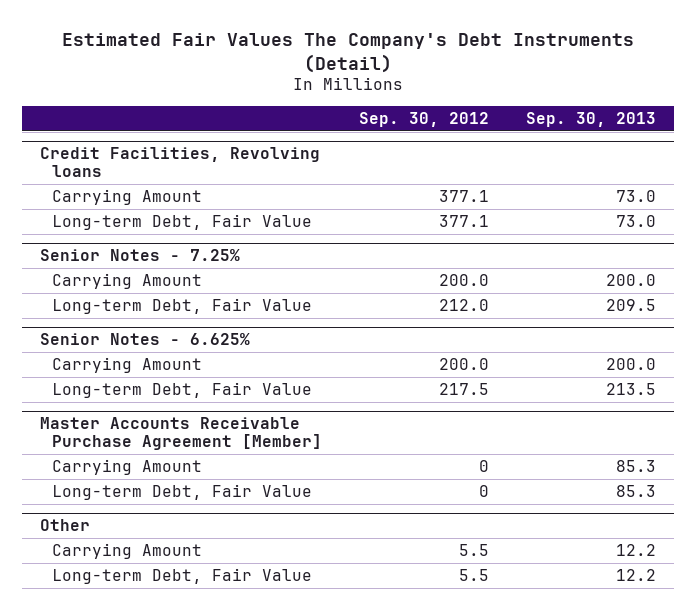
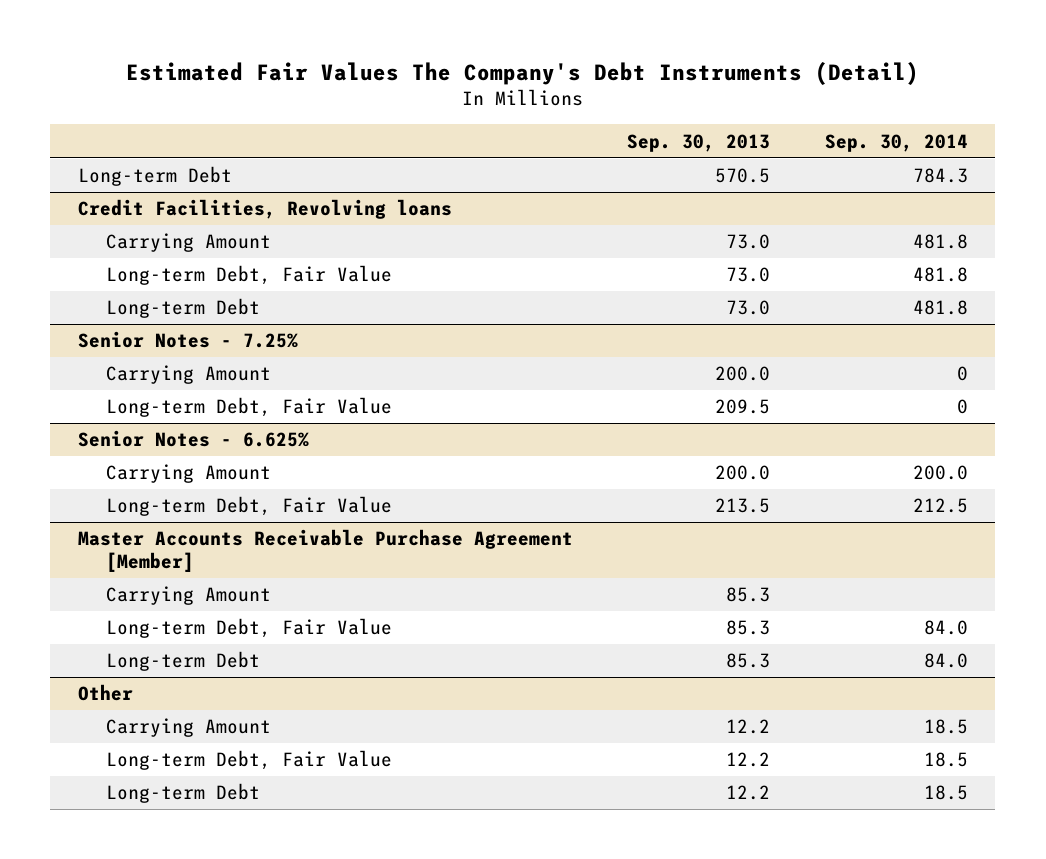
- | Sep. 30, 2012 | Sep. 30, 2013
+ | Sep. 30, 2013 | Sep. 30, 2014
+ Long-term Debt | 570.5 | 784.3
@ Credit Facilities, Revolving loans
+ Long-term Debt | 73.0 | 481.8
@ Master Accounts Receivable Purchase Agreement [Member]
+ Long-term Debt | 85.3 | 84.0
@ Other
+ Long-term Debt | 12.2 | 18.5

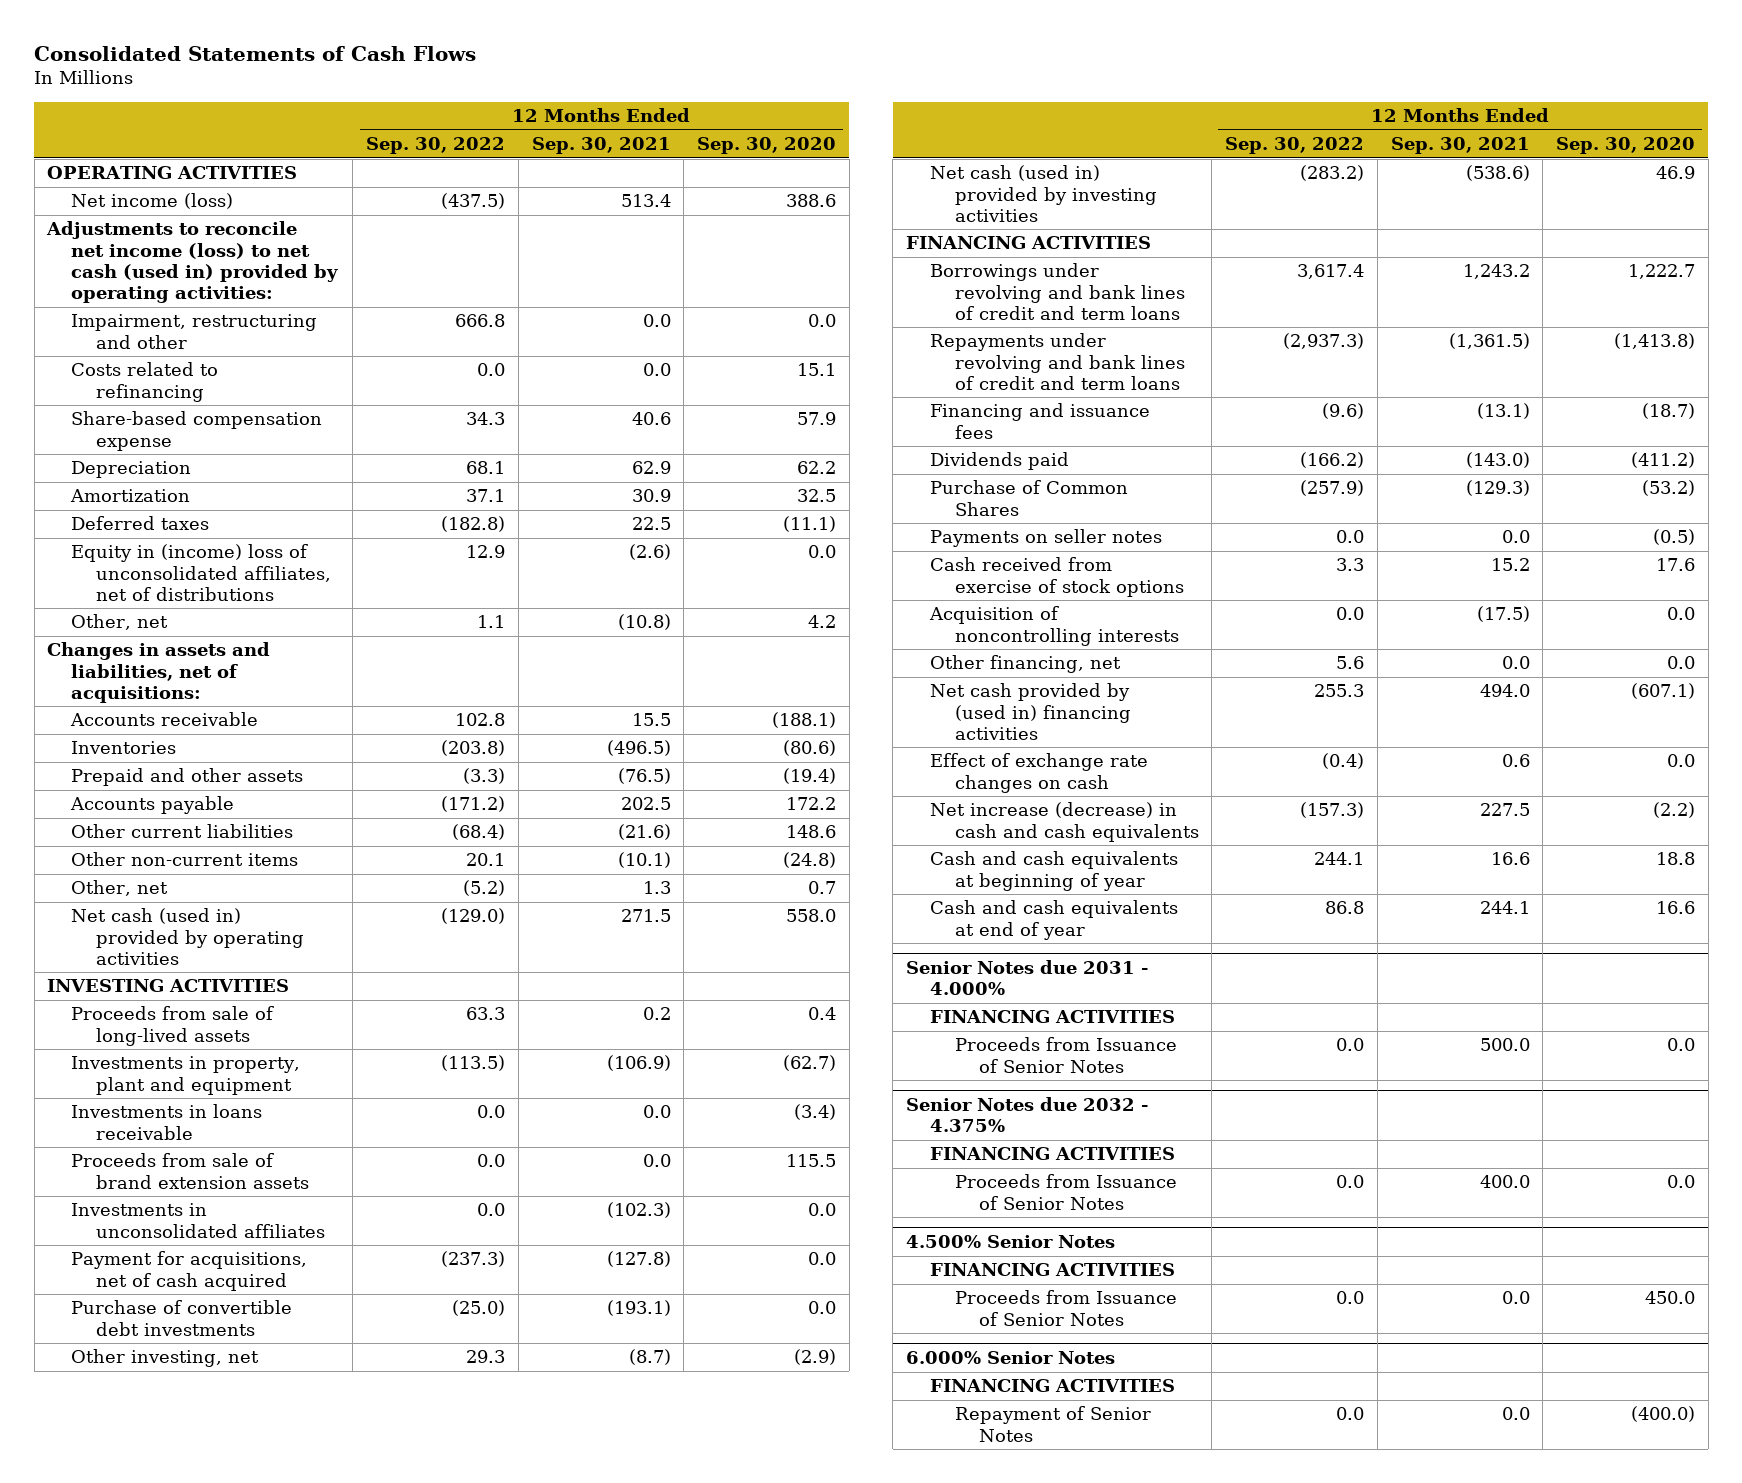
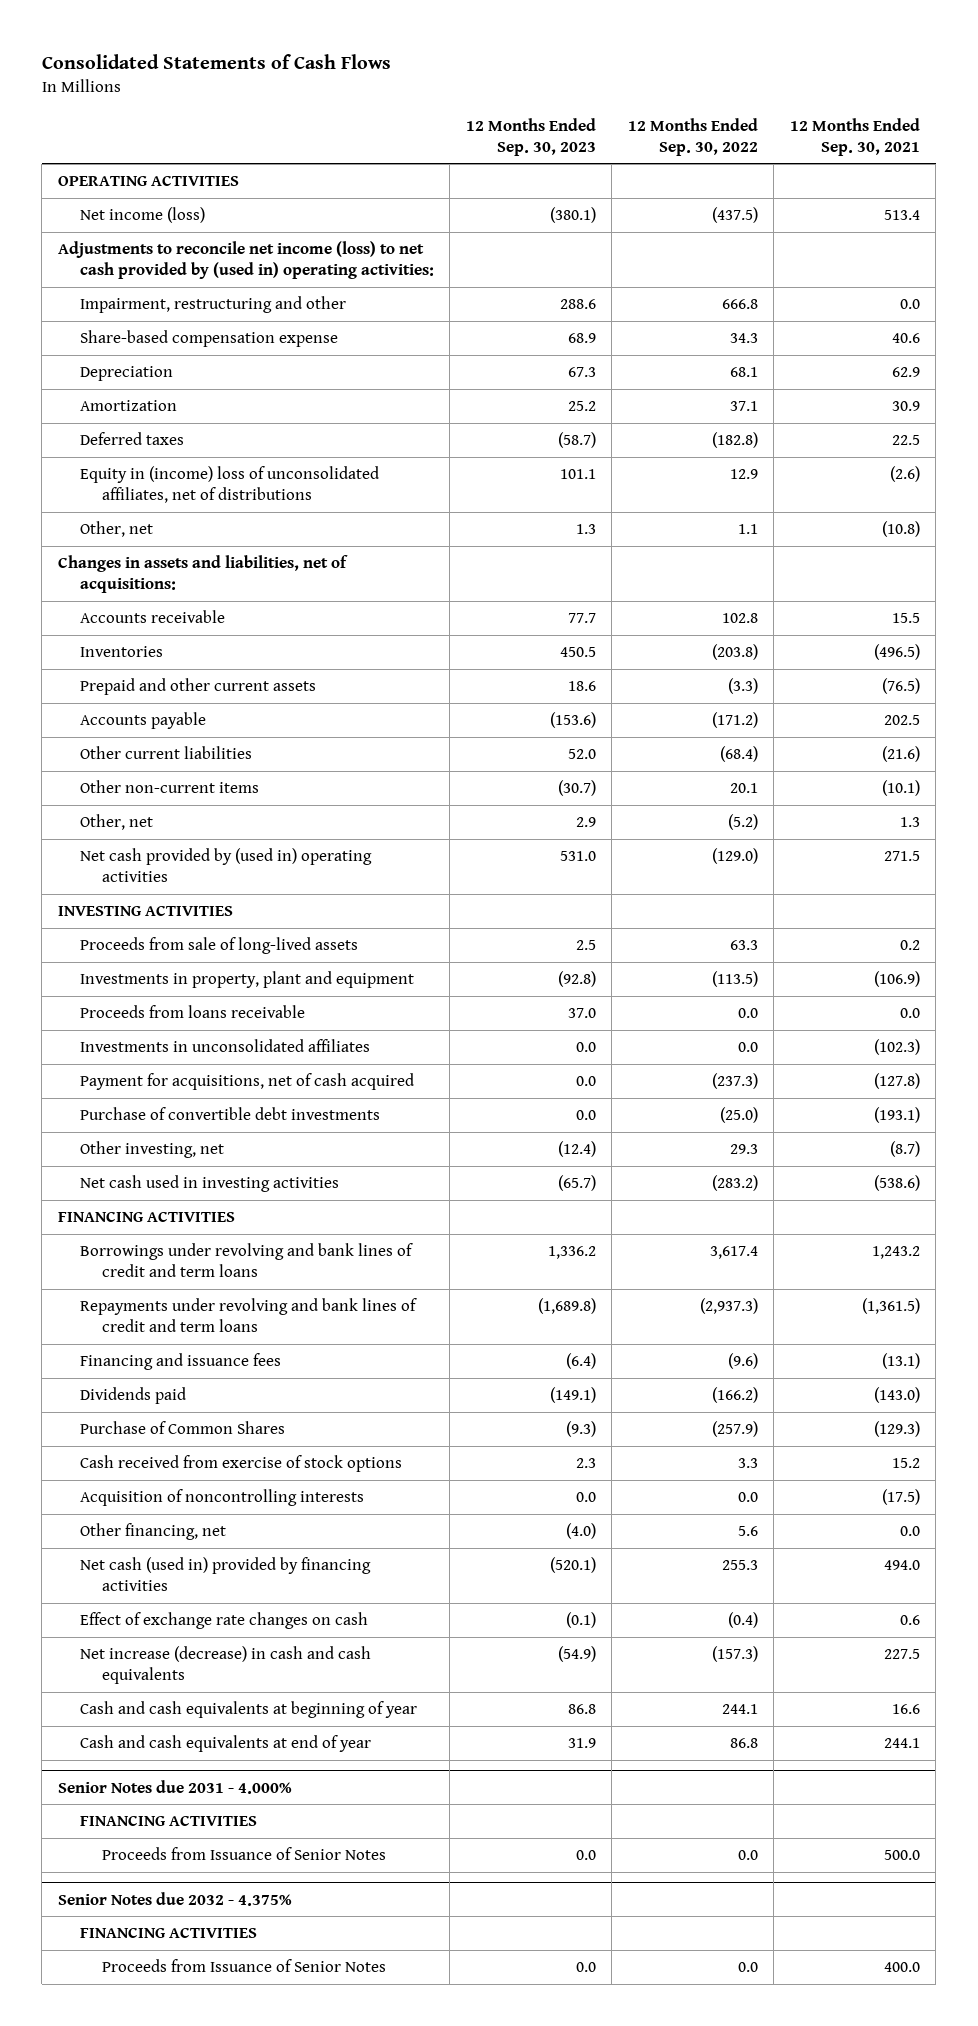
- | 12 Months Ended Sep. 30, 2022 | 12 Months Ended Sep. 30, 2021 | 12 Months Ended Sep. 30, 2020
+ | 12 Months Ended Sep. 30, 2023 | 12 Months Ended Sep. 30, 2022 | 12 Months Ended Sep. 30, 2021
- Adjustments to reconcile net income (loss) to net cash (used in) provided by operating activities:
+ Adjustments to reconcile net income (loss) to net cash provided by (used in) operating activities:
- Costs related to refinancing | 0.0 | 0.0 | 15.1
- Prepaid and other assets | (3.3) | (76.5) | (19.4)
+ Prepaid and other current assets | 18.6 | (3.3) | (76.5)
- Net cash (used in) provided by operating activities | (129.0) | 271.5 | 558.0
+ Net cash provided by (used in) operating activities | 531.0 | (129.0) | 271.5
- Investments in loans receivable | 0.0 | 0.0 | (3.4)
- Proceeds from sale of brand extension assets | 0.0 | 0.0 | 115.5
+ Proceeds from loans receivable | 37.0 | 0.0 | 0.0
- Net cash (used in) provided by investing activities | (283.2) | (538.6) | 46.9
+ Net cash used in investing activities | (65.7) | (283.2) | (538.6)
- Payments on seller notes | 0.0 | 0.0 | (0.5)
- Net cash provided by (used in) financing activities | 255.3 | 494.0 | (607.1)
+ Net cash (used in) provided by financing activities | (520.1) | 255.3 | 494.0
- 4.500% Senior Notes
- FINANCING ACTIVITIES
- Proceeds from Issuance of Senior Notes | 0.0 | 0.0 | 450.0
- 6.000% Senior Notes
- FINANCING ACTIVITIES
- Repayment of Senior Notes | 0.0 | 0.0 | (400.0)

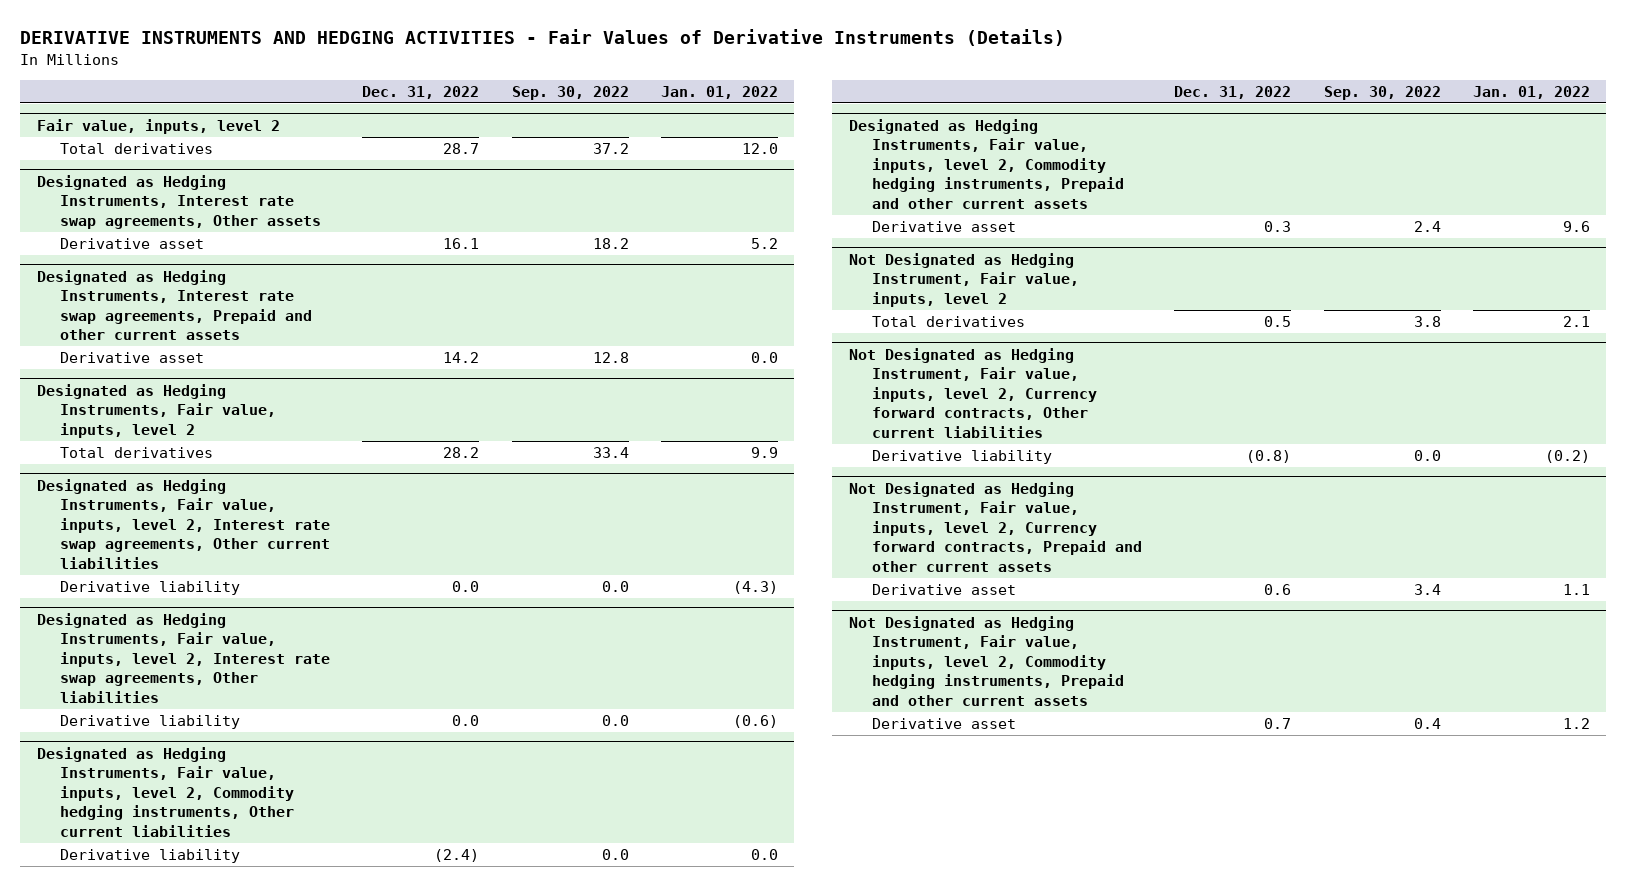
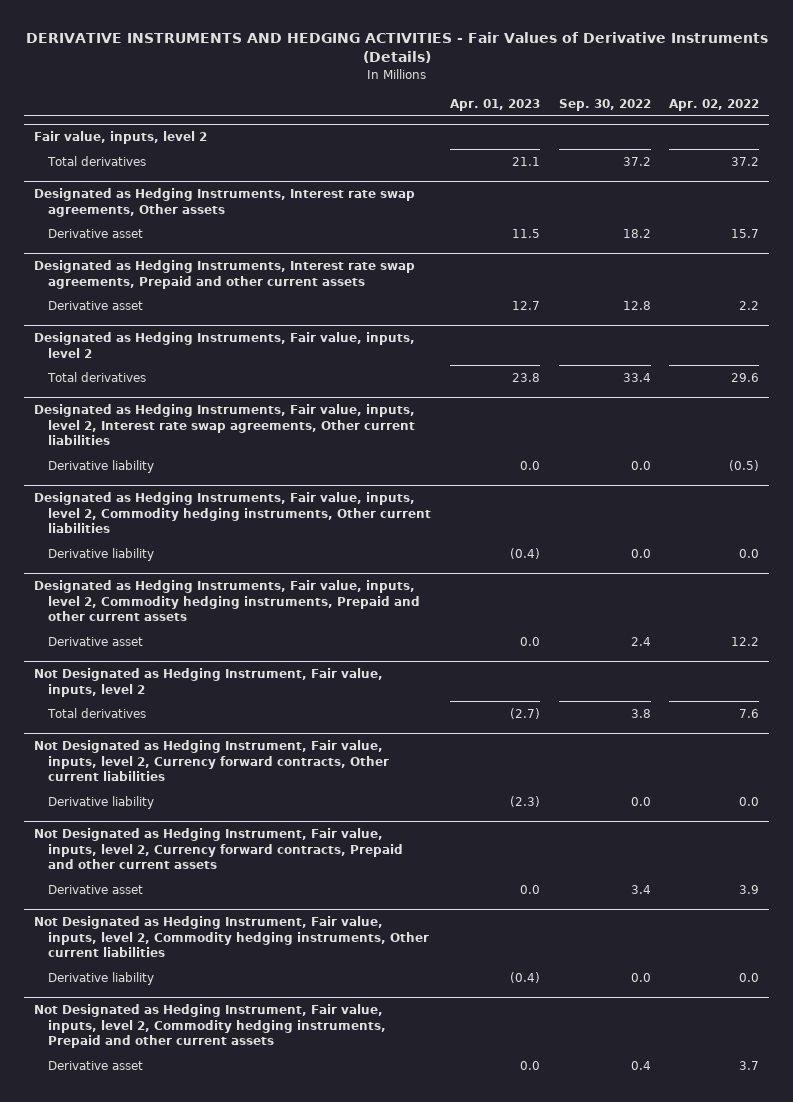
- | Dec. 31, 2022 | Sep. 30, 2022 | Jan. 01, 2022
+ | Apr. 01, 2023 | Sep. 30, 2022 | Apr. 02, 2022
- Designated as Hedging Instruments, Fair value, inputs, level 2, Interest rate swap agreements, Other liabilities
- Derivative liability | 0.0 | 0.0 | (0.6)
+ Not Designated as Hedging Instrument, Fair value, inputs, level 2, Commodity hedging instruments, Other current liabilities
+ Derivative liability | (0.4) | 0.0 | 0.0

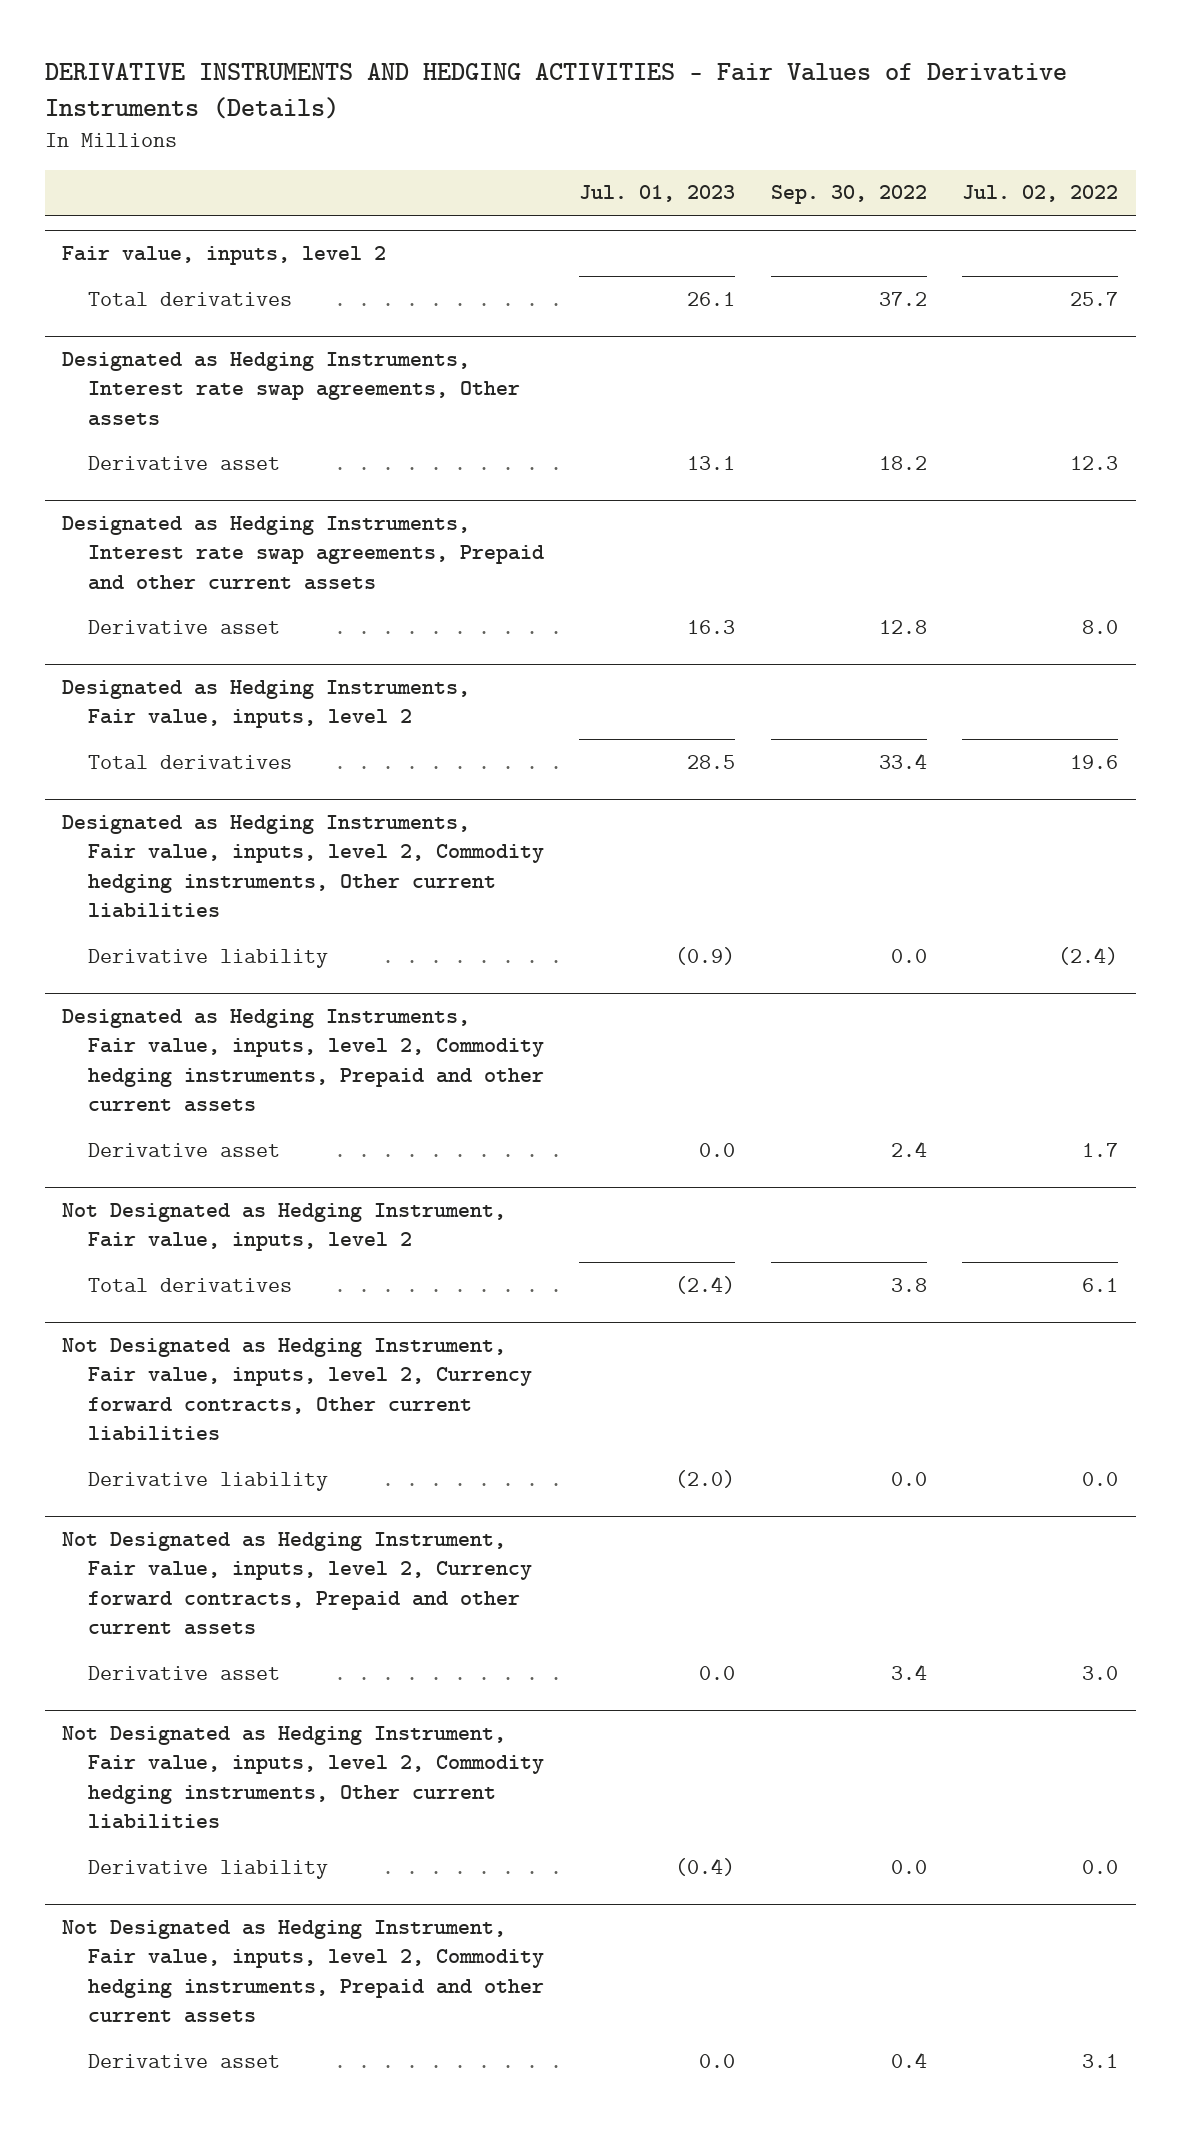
- | Apr. 01, 2023 | Sep. 30, 2022 | Apr. 02, 2022
+ | Jul. 01, 2023 | Sep. 30, 2022 | Jul. 02, 2022
- Designated as Hedging Instruments, Fair value, inputs, level 2, Interest rate swap agreements, Other current liabilities
- Derivative liability | 0.0 | 0.0 | (0.5)

